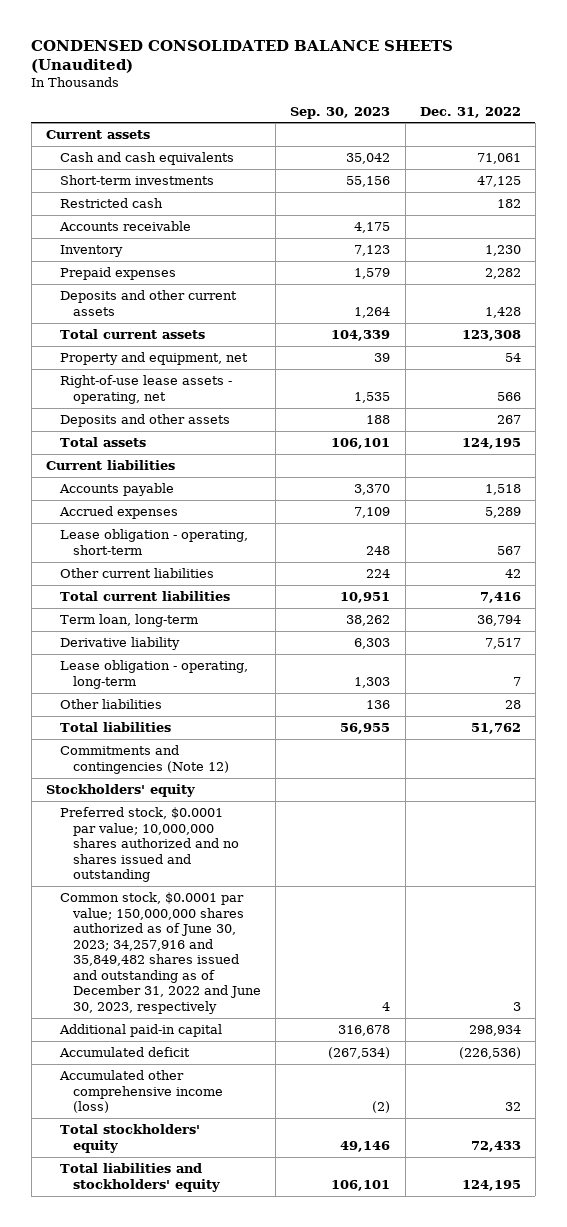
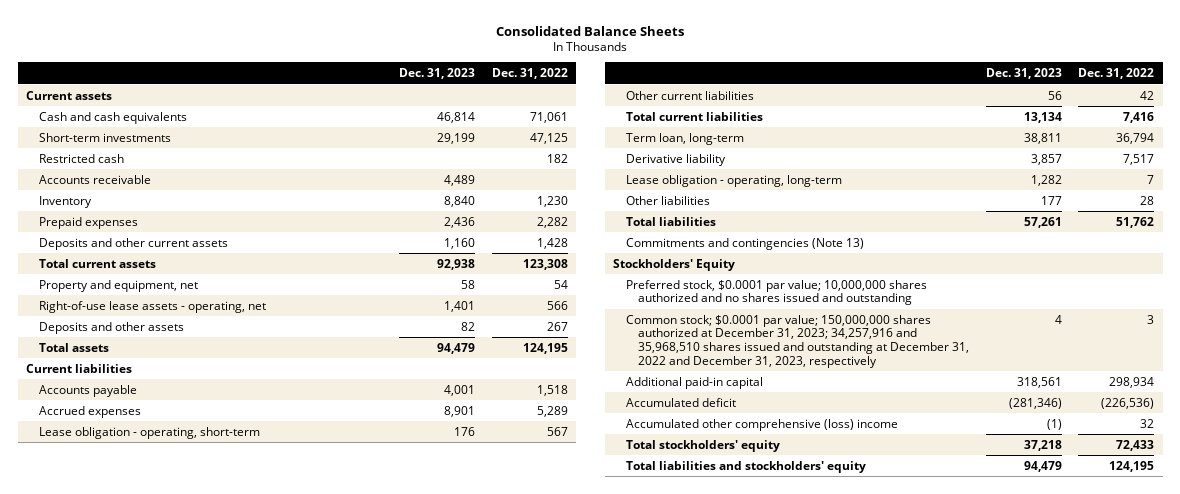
- CONDENSED CONSOLIDATED BALANCE SHEETS (Unaudited)
+ Consolidated Balance Sheets
- | Sep. 30, 2023 | Dec. 31, 2022
+ | Dec. 31, 2023 | Dec. 31, 2022
- Commitments and contingencies (Note 12)
- Stockholders' equity
+ Commitments and contingencies (Note 13)
+ Stockholders' Equity
- Common stock, $0.0001 par value; 150,000,000 shares authorized as of June 30, 2023; 34,257,916 and 35,849,482 shares issued and outstanding as of December 31, 2022 and June 30, 2023, respectively | 4 | 3
+ Common stock; $0.0001 par value; 150,000,000 shares authorized at December 31, 2023; 34,257,916 and 35,968,510 shares issued and outstanding at December 31, 2022 and December 31, 2023, respectively | 4 | 3
- Accumulated other comprehensive income (loss) | (2) | 32
+ Accumulated other comprehensive (loss) income | (1) | 32

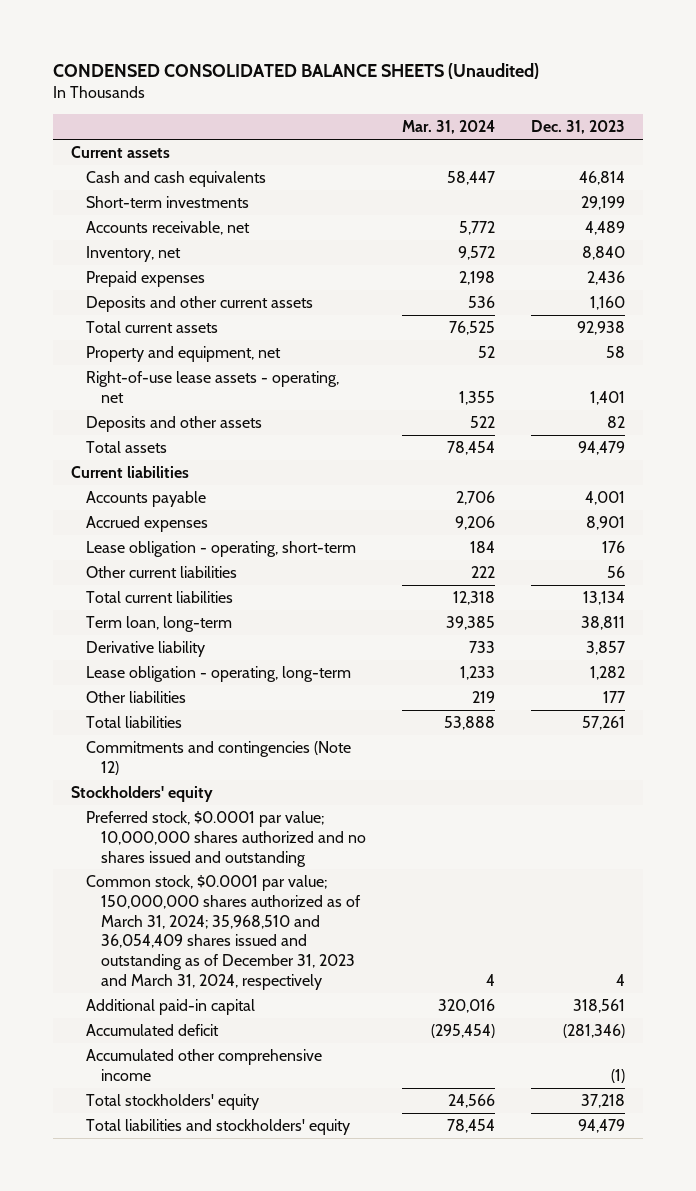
- Consolidated Balance Sheets
+ CONDENSED CONSOLIDATED BALANCE SHEETS (Unaudited)
- | Dec. 31, 2023 | Dec. 31, 2022
+ | Mar. 31, 2024 | Dec. 31, 2023
- Restricted cash | | 182
- Accounts receivable | 4,489 |
- Inventory | 8,840 | 1,230
+ Accounts receivable, net | 5,772 | 4,489
+ Inventory, net | 9,572 | 8,840
- Commitments and contingencies (Note 13)
- Stockholders' Equity
+ Commitments and contingencies (Note 12)
+ Stockholders' equity
- Common stock; $0.0001 par value; 150,000,000 shares authorized at December 31, 2023; 34,257,916 and 35,968,510 shares issued and outstanding at December 31, 2022 and December 31, 2023, respectively | 4 | 3
+ Common stock, $0.0001 par value; 150,000,000 shares authorized as of March 31, 2024; 35,968,510 and 36,054,409 shares issued and outstanding as of December 31, 2023 and March 31, 2024, respectively | 4 | 4
- Accumulated other comprehensive (loss) income | (1) | 32
+ Accumulated other comprehensive income | | (1)

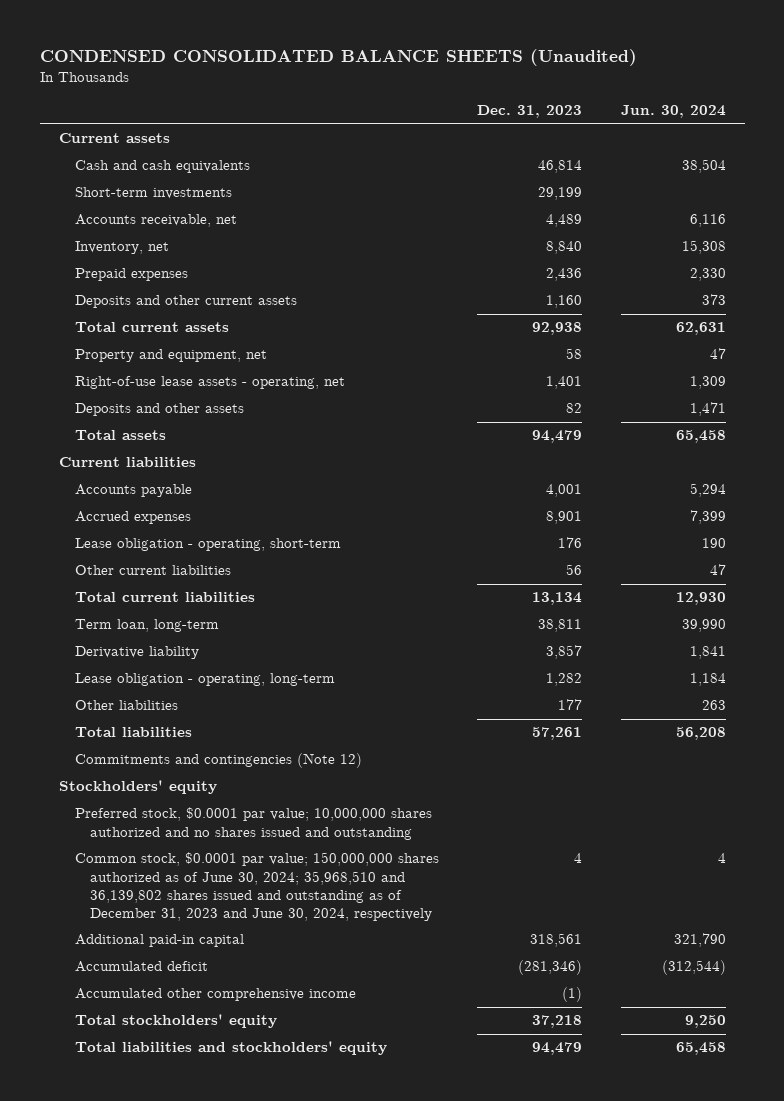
- | Mar. 31, 2024 | Dec. 31, 2023
+ | Dec. 31, 2023 | Jun. 30, 2024
- Common stock, $0.0001 par value; 150,000,000 shares authorized as of March 31, 2024; 35,968,510 and 36,054,409 shares issued and outstanding as of December 31, 2023 and March 31, 2024, respectively | 4 | 4
+ Common stock, $0.0001 par value; 150,000,000 shares authorized as of June 30, 2024; 35,968,510 and 36,139,802 shares issued and outstanding as of December 31, 2023 and June 30, 2024, respectively | 4 | 4

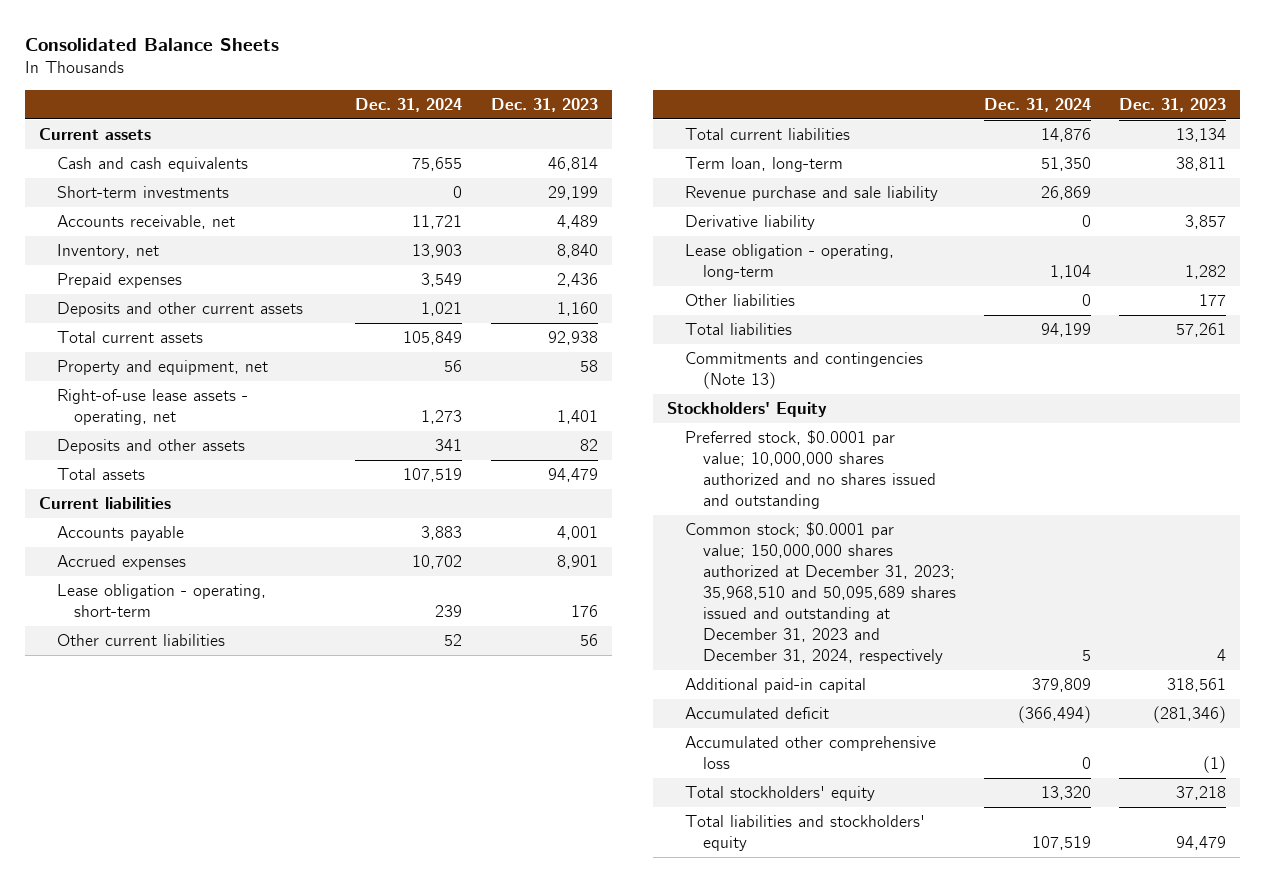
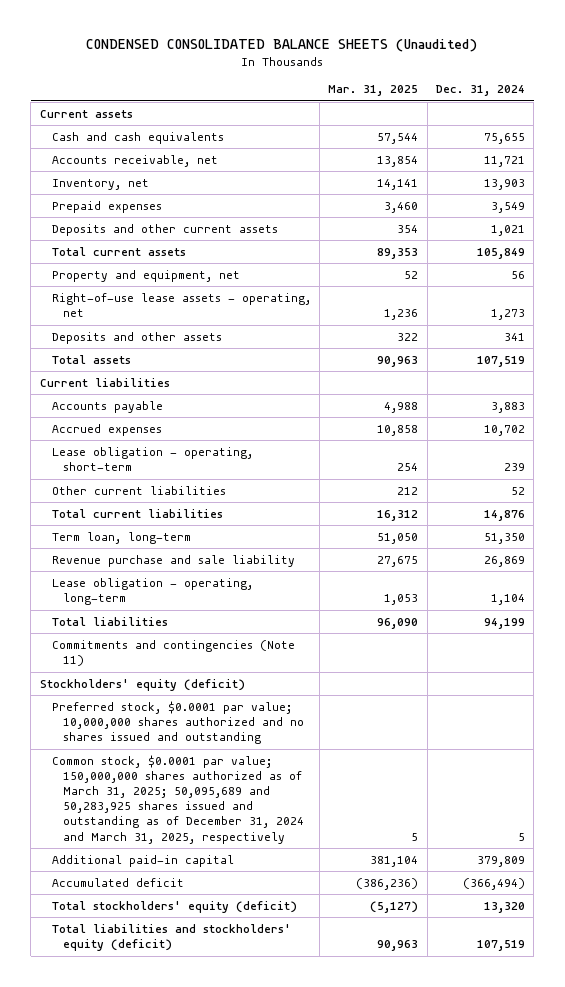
- Consolidated Balance Sheets
+ CONDENSED CONSOLIDATED BALANCE SHEETS (Unaudited)
- | Dec. 31, 2024 | Dec. 31, 2023
+ | Mar. 31, 2025 | Dec. 31, 2024
- Short-term investments | 0 | 29,199
- Derivative liability | 0 | 3,857
- Other liabilities | 0 | 177
- Commitments and contingencies (Note 13)
- Stockholders' Equity
+ Commitments and contingencies (Note 11)
+ Stockholders' equity (deficit)
- Common stock; $0.0001 par value; 150,000,000 shares authorized at December 31, 2023; 35,968,510 and 50,095,689 shares issued and outstanding at December 31, 2023 and December 31, 2024, respectively | 5 | 4
+ Common stock, $0.0001 par value; 150,000,000 shares authorized as of March 31, 2025; 50,095,689 and 50,283,925 shares issued and outstanding as of December 31, 2024 and March 31, 2025, respectively | 5 | 5
- Accumulated other comprehensive loss | 0 | (1)
- Total stockholders' equity | 13,320 | 37,218
- Total liabilities and stockholders' equity | 107,519 | 94,479
+ Total stockholders' equity (deficit) | (5,127) | 13,320
+ Total liabilities and stockholders' equity (deficit) | 90,963 | 107,519

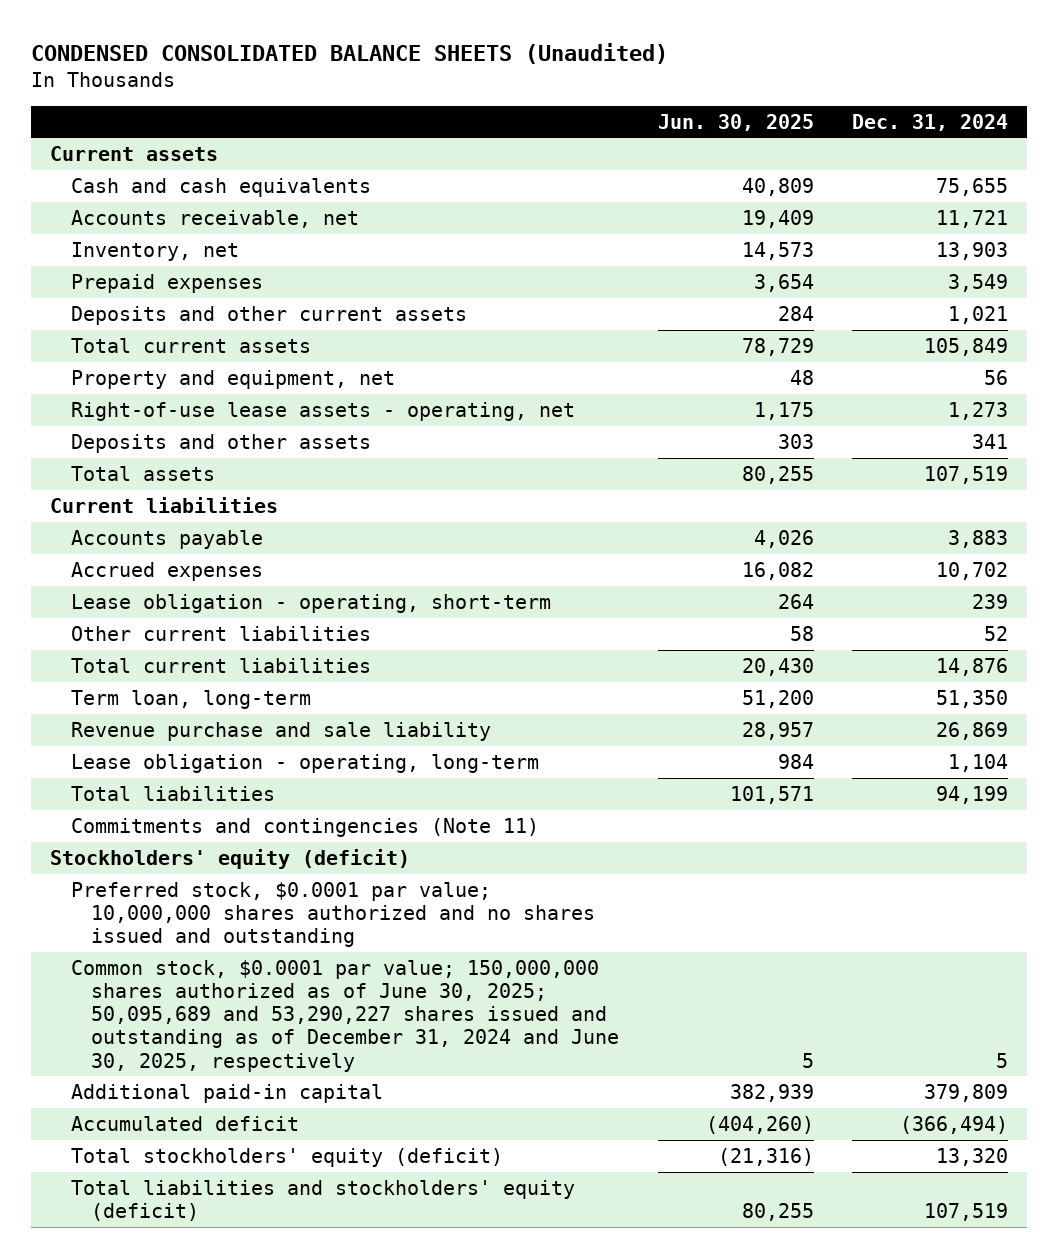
- | Mar. 31, 2025 | Dec. 31, 2024
+ | Jun. 30, 2025 | Dec. 31, 2024
- Common stock, $0.0001 par value; 150,000,000 shares authorized as of March 31, 2025; 50,095,689 and 50,283,925 shares issued and outstanding as of December 31, 2024 and March 31, 2025, respectively | 5 | 5
+ Common stock, $0.0001 par value; 150,000,000 shares authorized as of June 30, 2025; 50,095,689 and 53,290,227 shares issued and outstanding as of December 31, 2024 and June 30, 2025, respectively | 5 | 5

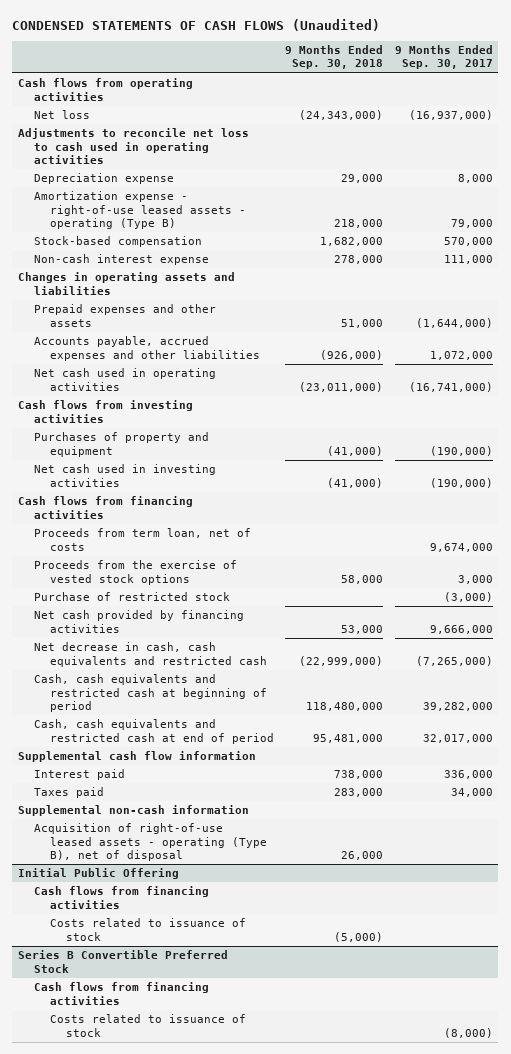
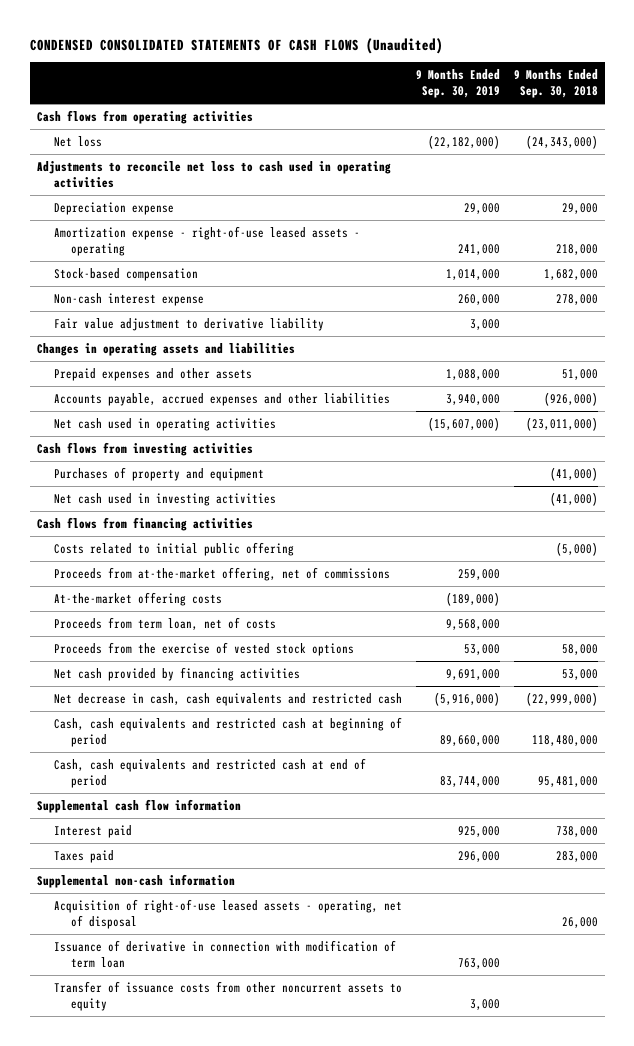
- CONDENSED STATEMENTS OF CASH FLOWS (Unaudited)
+ CONDENSED CONSOLIDATED STATEMENTS OF CASH FLOWS (Unaudited)
- | 9 Months Ended Sep. 30, 2018 | 9 Months Ended Sep. 30, 2017
+ | 9 Months Ended Sep. 30, 2019 | 9 Months Ended Sep. 30, 2018
- Amortization expense - right-of-use leased assets - operating (Type B) | 218,000 | 79,000
+ Amortization expense - right-of-use leased assets - operating | 241,000 | 218,000
+ Fair value adjustment to derivative liability | 3,000 |
+ Costs related to initial public offering | | (5,000)
+ Proceeds from at-the-market offering, net of commissions | 259,000 |
+ At-the-market offering costs | (189,000) |
- Purchase of restricted stock | | (3,000)
- Acquisition of right-of-use leased assets - operating (Type B), net of disposal | 26,000 |
- Initial Public Offering
- Cash flows from financing activities
- Costs related to issuance of stock | (5,000) |
- Series B Convertible Preferred Stock
- Cash flows from financing activities
- Costs related to issuance of stock | | (8,000)
+ Acquisition of right-of-use leased assets - operating, net of disposal | | 26,000
+ Issuance of derivative in connection with modification of term loan | 763,000 |
+ Transfer of issuance costs from other noncurrent assets to equity | 3,000 |

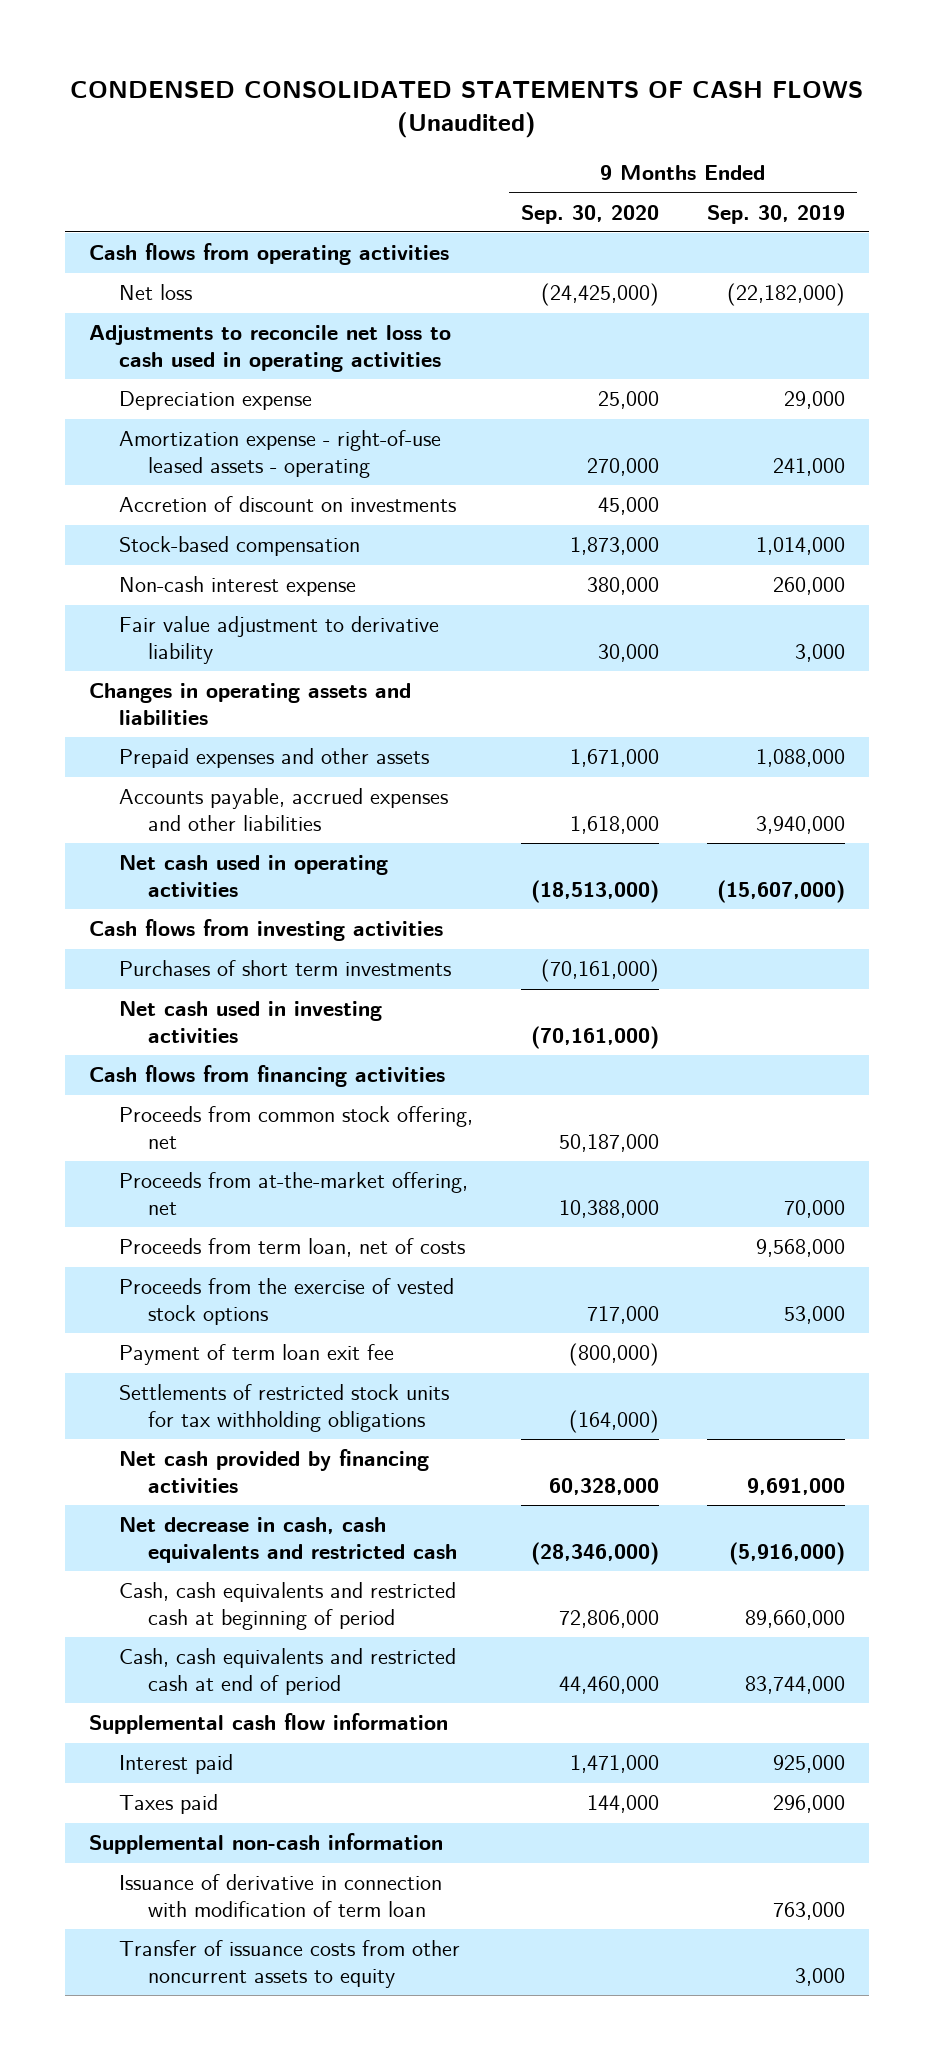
- | 9 Months Ended Sep. 30, 2019 | 9 Months Ended Sep. 30, 2018
+ | 9 Months Ended Sep. 30, 2020 | 9 Months Ended Sep. 30, 2019
+ Accretion of discount on investments | 45,000 |
- Purchases of property and equipment | | (41,000)
+ Purchases of short term investments | (70,161,000) |
- Costs related to initial public offering | | (5,000)
- Proceeds from at-the-market offering, net of commissions | 259,000 |
- At-the-market offering costs | (189,000) |
+ Proceeds from common stock offering, net | 50,187,000 |
+ Proceeds from at-the-market offering, net | 10,388,000 | 70,000
+ Payment of term loan exit fee | (800,000) |
+ Settlements of restricted stock units for tax withholding obligations | (164,000) |
- Acquisition of right-of-use leased assets - operating, net of disposal | | 26,000

